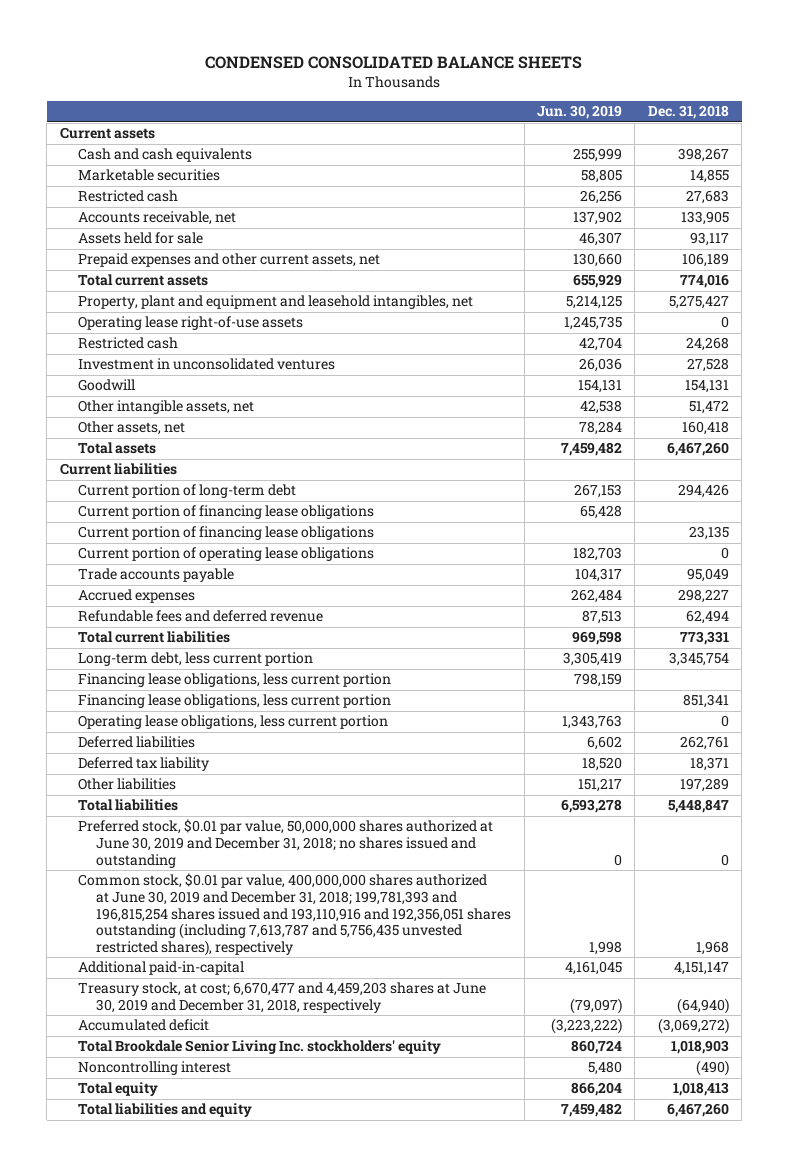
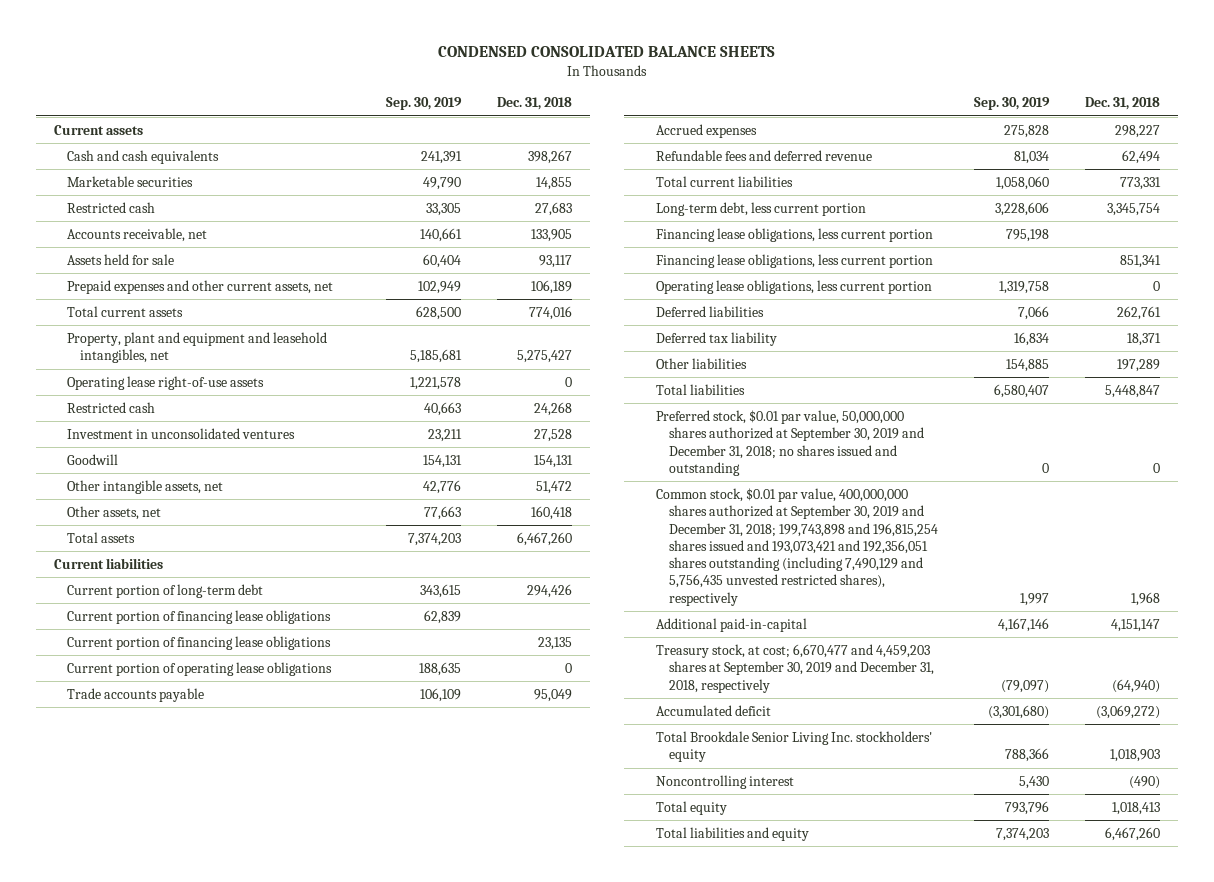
- | Jun. 30, 2019 | Dec. 31, 2018
+ | Sep. 30, 2019 | Dec. 31, 2018
- Preferred stock, $0.01 par value, 50,000,000 shares authorized at June 30, 2019 and December 31, 2018; no shares issued and outstanding | 0 | 0
- Common stock, $0.01 par value, 400,000,000 shares authorized at June 30, 2019 and December 31, 2018; 199,781,393 and 196,815,254 shares issued and 193,110,916 and 192,356,051 shares outstanding (including 7,613,787 and 5,756,435 unvested restricted shares), respectively | 1,998 | 1,968
+ Preferred stock, $0.01 par value, 50,000,000 shares authorized at September 30, 2019 and December 31, 2018; no shares issued and outstanding | 0 | 0
+ Common stock, $0.01 par value, 400,000,000 shares authorized at September 30, 2019 and December 31, 2018; 199,743,898 and 196,815,254 shares issued and 193,073,421 and 192,356,051 shares outstanding (including 7,490,129 and 5,756,435 unvested restricted shares), respectively | 1,997 | 1,968
- Treasury stock, at cost; 6,670,477 and 4,459,203 shares at June 30, 2019 and December 31, 2018, respectively | (79,097) | (64,940)
+ Treasury stock, at cost; 6,670,477 and 4,459,203 shares at September 30, 2019 and December 31, 2018, respectively | (79,097) | (64,940)

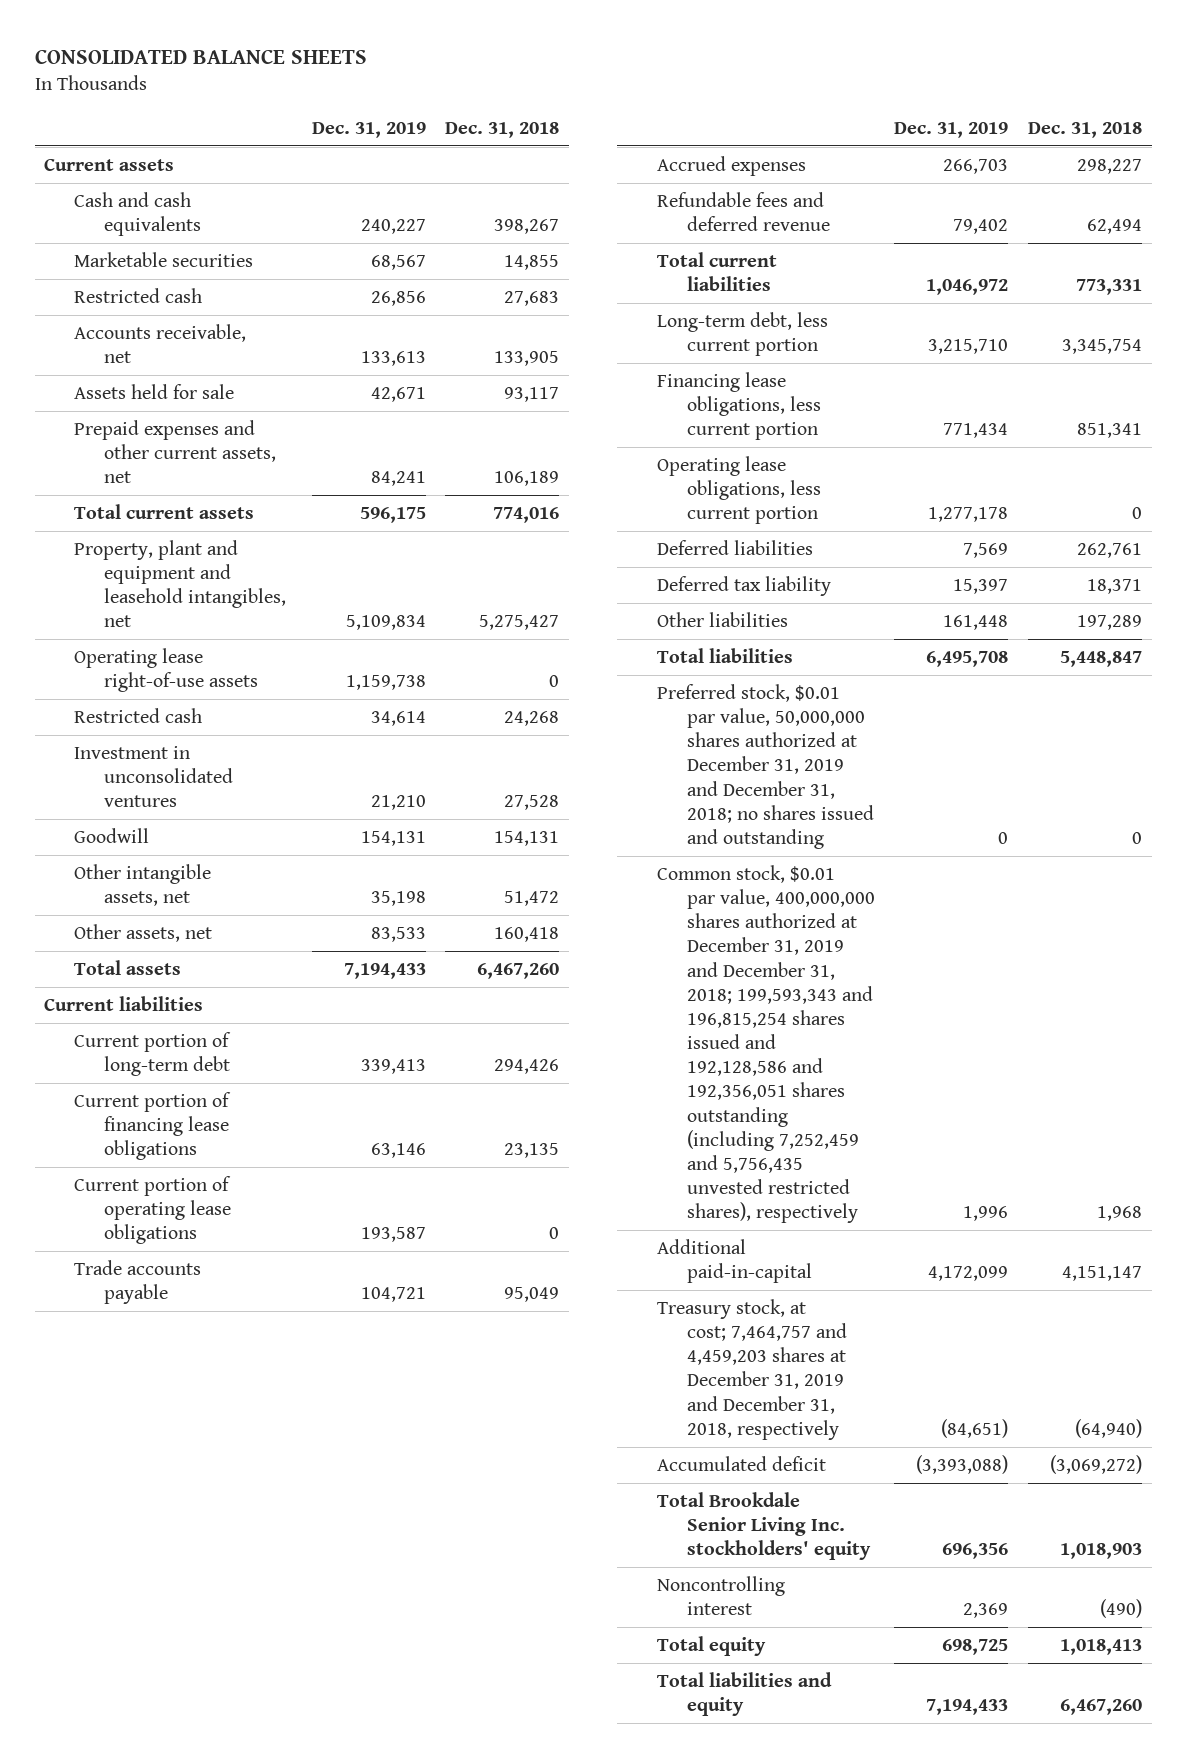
- CONDENSED CONSOLIDATED BALANCE SHEETS
+ CONSOLIDATED BALANCE SHEETS
- | Sep. 30, 2019 | Dec. 31, 2018
+ | Dec. 31, 2019 | Dec. 31, 2018
- Current portion of financing lease obligations | 62,839 |
- Financing lease obligations, less current portion | 795,198 |
- Preferred stock, $0.01 par value, 50,000,000 shares authorized at September 30, 2019 and December 31, 2018; no shares issued and outstanding | 0 | 0
- Common stock, $0.01 par value, 400,000,000 shares authorized at September 30, 2019 and December 31, 2018; 199,743,898 and 196,815,254 shares issued and 193,073,421 and 192,356,051 shares outstanding (including 7,490,129 and 5,756,435 unvested restricted shares), respectively | 1,997 | 1,968
+ Preferred stock, $0.01 par value, 50,000,000 shares authorized at December 31, 2019 and December 31, 2018; no shares issued and outstanding | 0 | 0
+ Common stock, $0.01 par value, 400,000,000 shares authorized at December 31, 2019 and December 31, 2018; 199,593,343 and 196,815,254 shares issued and 192,128,586 and 192,356,051 shares outstanding (including 7,252,459 and 5,756,435 unvested restricted shares), respectively | 1,996 | 1,968
- Treasury stock, at cost; 6,670,477 and 4,459,203 shares at September 30, 2019 and December 31, 2018, respectively | (79,097) | (64,940)
+ Treasury stock, at cost; 7,464,757 and 4,459,203 shares at December 31, 2019 and December 31, 2018, respectively | (84,651) | (64,940)

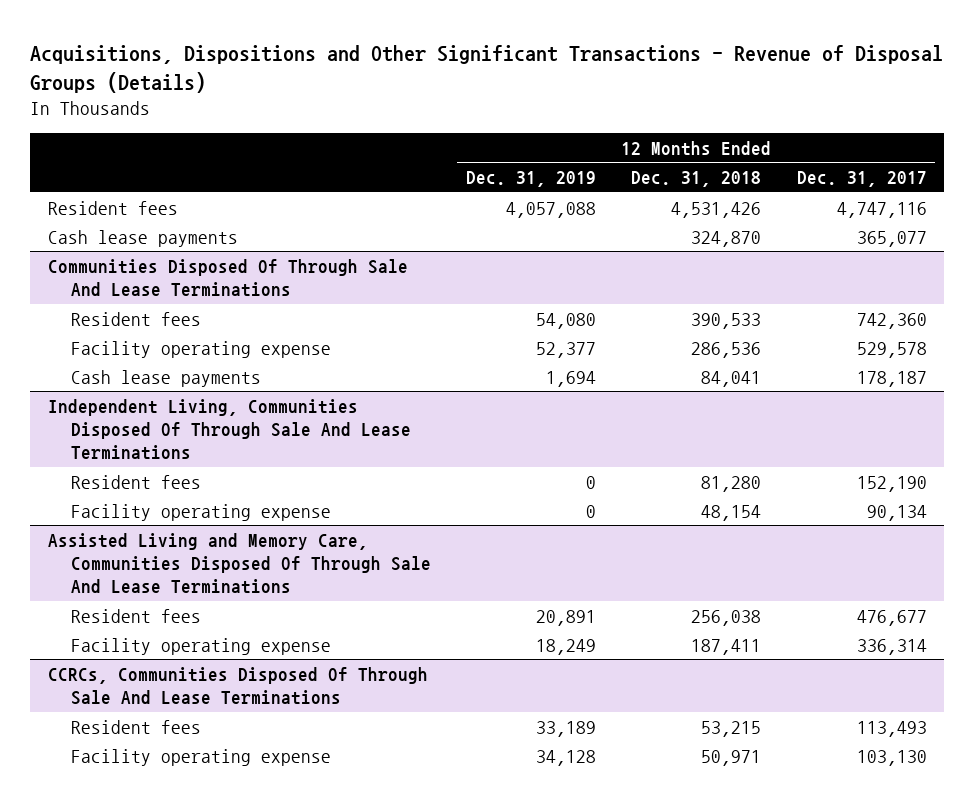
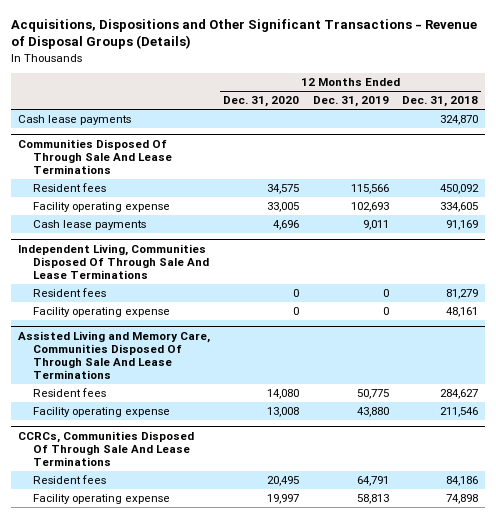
- | 12 Months Ended Dec. 31, 2019 | 12 Months Ended Dec. 31, 2018 | 12 Months Ended Dec. 31, 2017
+ | 12 Months Ended Dec. 31, 2020 | 12 Months Ended Dec. 31, 2019 | 12 Months Ended Dec. 31, 2018
- Resident fees | 4,057,088 | 4,531,426 | 4,747,116
@ Communities Disposed Of Through Sale And Lease Terminations
- Resident fees | 54,080 | 390,533 | 742,360
- Facility operating expense | 52,377 | 286,536 | 529,578
- Cash lease payments | 1,694 | 84,041 | 178,187
+ Resident fees | 34,575 | 115,566 | 450,092
+ Facility operating expense | 33,005 | 102,693 | 334,605
+ Cash lease payments | 4,696 | 9,011 | 91,169
@ Independent Living, Communities Disposed Of Through Sale And Lease Terminations
- Resident fees | 0 | 81,280 | 152,190
- Facility operating expense | 0 | 48,154 | 90,134
+ Resident fees | 0 | 0 | 81,279
+ Facility operating expense | 0 | 0 | 48,161
@ Assisted Living and Memory Care, Communities Disposed Of Through Sale And Lease Terminations
- Resident fees | 20,891 | 256,038 | 476,677
- Facility operating expense | 18,249 | 187,411 | 336,314
+ Resident fees | 14,080 | 50,775 | 284,627
+ Facility operating expense | 13,008 | 43,880 | 211,546
@ CCRCs, Communities Disposed Of Through Sale And Lease Terminations
- Resident fees | 33,189 | 53,215 | 113,493
- Facility operating expense | 34,128 | 50,971 | 103,130
+ Resident fees | 20,495 | 64,791 | 84,186
+ Facility operating expense | 19,997 | 58,813 | 74,898

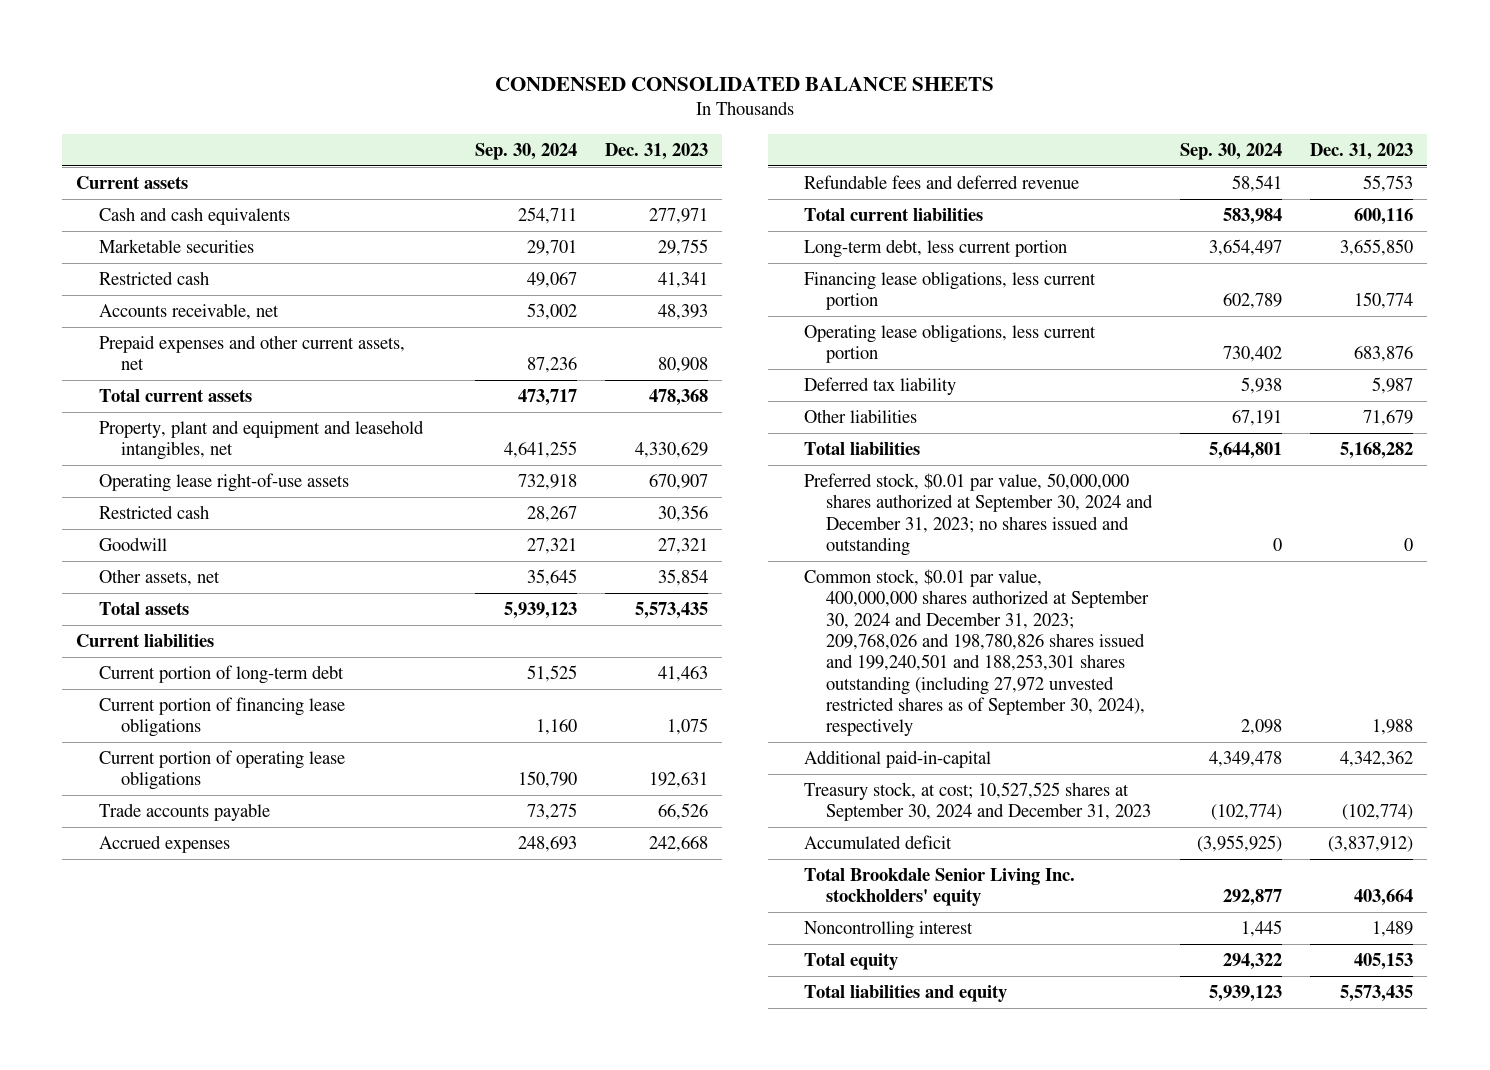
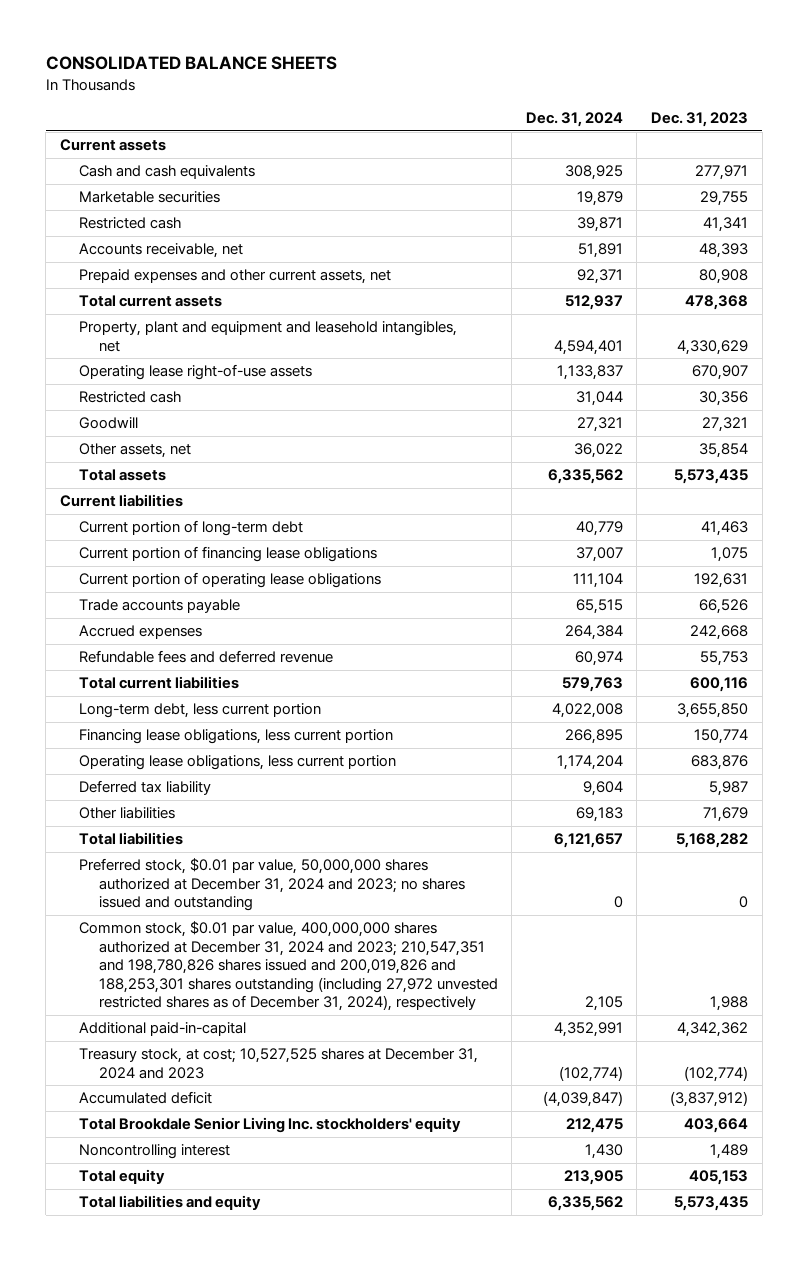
- CONDENSED CONSOLIDATED BALANCE SHEETS
+ CONSOLIDATED BALANCE SHEETS
- | Sep. 30, 2024 | Dec. 31, 2023
+ | Dec. 31, 2024 | Dec. 31, 2023
- Preferred stock, $0.01 par value, 50,000,000 shares authorized at September 30, 2024 and December 31, 2023; no shares issued and outstanding | 0 | 0
- Common stock, $0.01 par value, 400,000,000 shares authorized at September 30, 2024 and December 31, 2023; 209,768,026 and 198,780,826 shares issued and 199,240,501 and 188,253,301 shares outstanding (including 27,972 unvested restricted shares as of September 30, 2024), respectively | 2,098 | 1,988
+ Preferred stock, $0.01 par value, 50,000,000 shares authorized at December 31, 2024 and 2023; no shares issued and outstanding | 0 | 0
+ Common stock, $0.01 par value, 400,000,000 shares authorized at December 31, 2024 and 2023; 210,547,351 and 198,780,826 shares issued and 200,019,826 and 188,253,301 shares outstanding (including 27,972 unvested restricted shares as of December 31, 2024), respectively | 2,105 | 1,988
- Treasury stock, at cost; 10,527,525 shares at September 30, 2024 and December 31, 2023 | (102,774) | (102,774)
+ Treasury stock, at cost; 10,527,525 shares at December 31, 2024 and 2023 | (102,774) | (102,774)

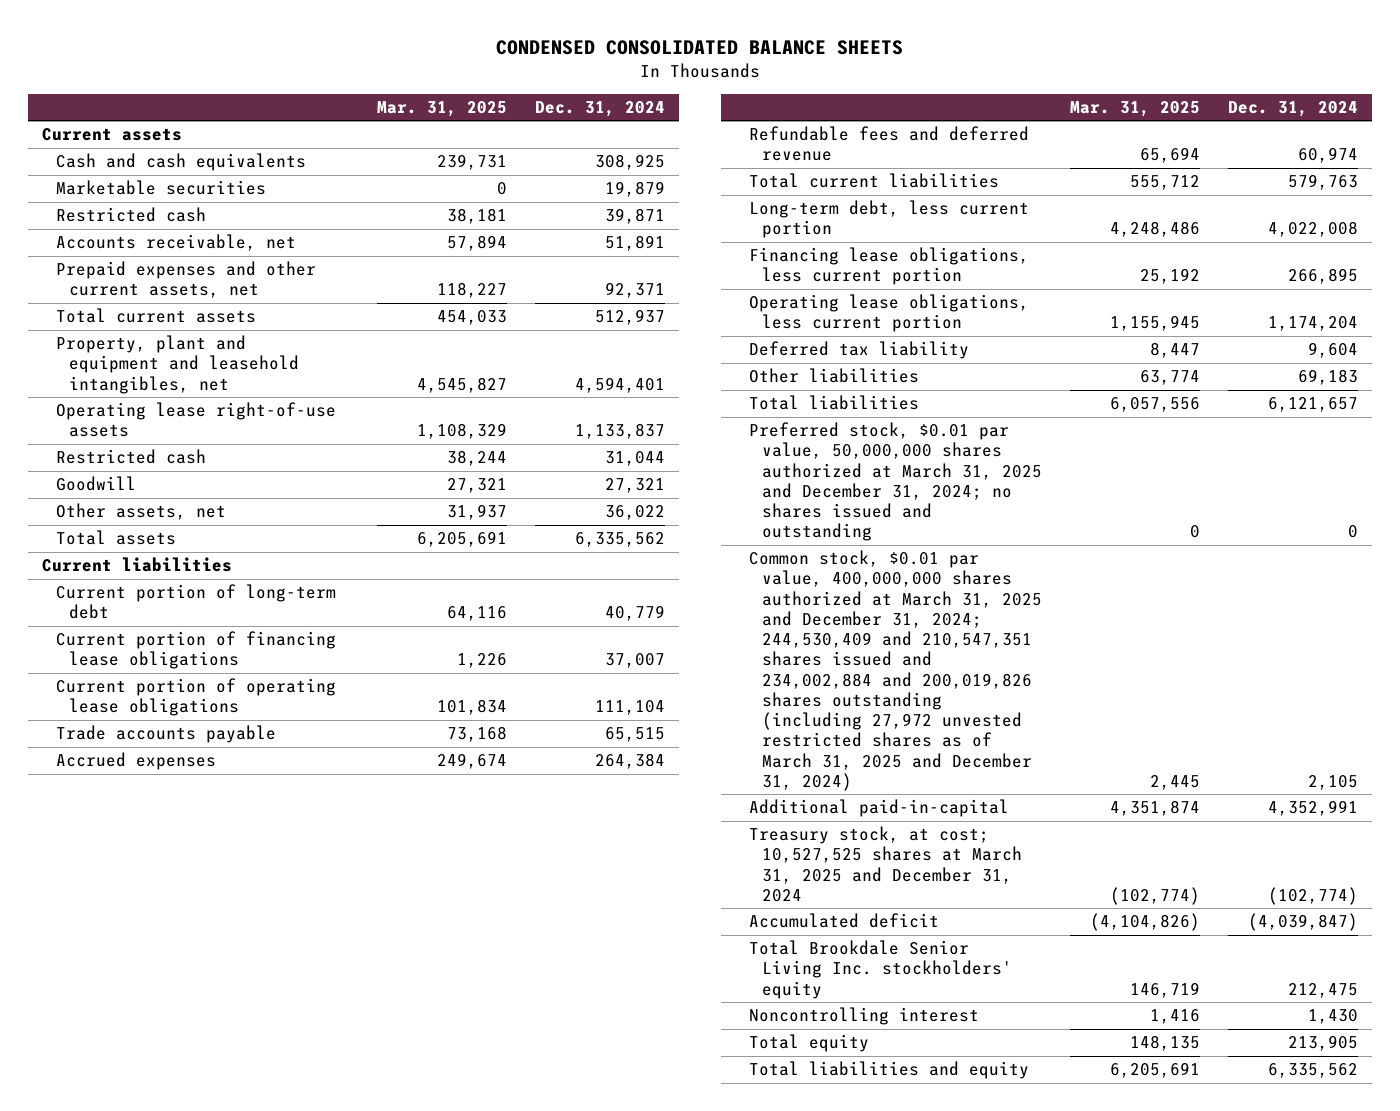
- CONSOLIDATED BALANCE SHEETS
+ CONDENSED CONSOLIDATED BALANCE SHEETS
- | Dec. 31, 2024 | Dec. 31, 2023
+ | Mar. 31, 2025 | Dec. 31, 2024
- Preferred stock, $0.01 par value, 50,000,000 shares authorized at December 31, 2024 and 2023; no shares issued and outstanding | 0 | 0
- Common stock, $0.01 par value, 400,000,000 shares authorized at December 31, 2024 and 2023; 210,547,351 and 198,780,826 shares issued and 200,019,826 and 188,253,301 shares outstanding (including 27,972 unvested restricted shares as of December 31, 2024), respectively | 2,105 | 1,988
+ Preferred stock, $0.01 par value, 50,000,000 shares authorized at March 31, 2025 and December 31, 2024; no shares issued and outstanding | 0 | 0
+ Common stock, $0.01 par value, 400,000,000 shares authorized at March 31, 2025 and December 31, 2024; 244,530,409 and 210,547,351 shares issued and 234,002,884 and 200,019,826 shares outstanding (including 27,972 unvested restricted shares as of March 31, 2025 and December 31, 2024) | 2,445 | 2,105
- Treasury stock, at cost; 10,527,525 shares at December 31, 2024 and 2023 | (102,774) | (102,774)
+ Treasury stock, at cost; 10,527,525 shares at March 31, 2025 and December 31, 2024 | (102,774) | (102,774)

